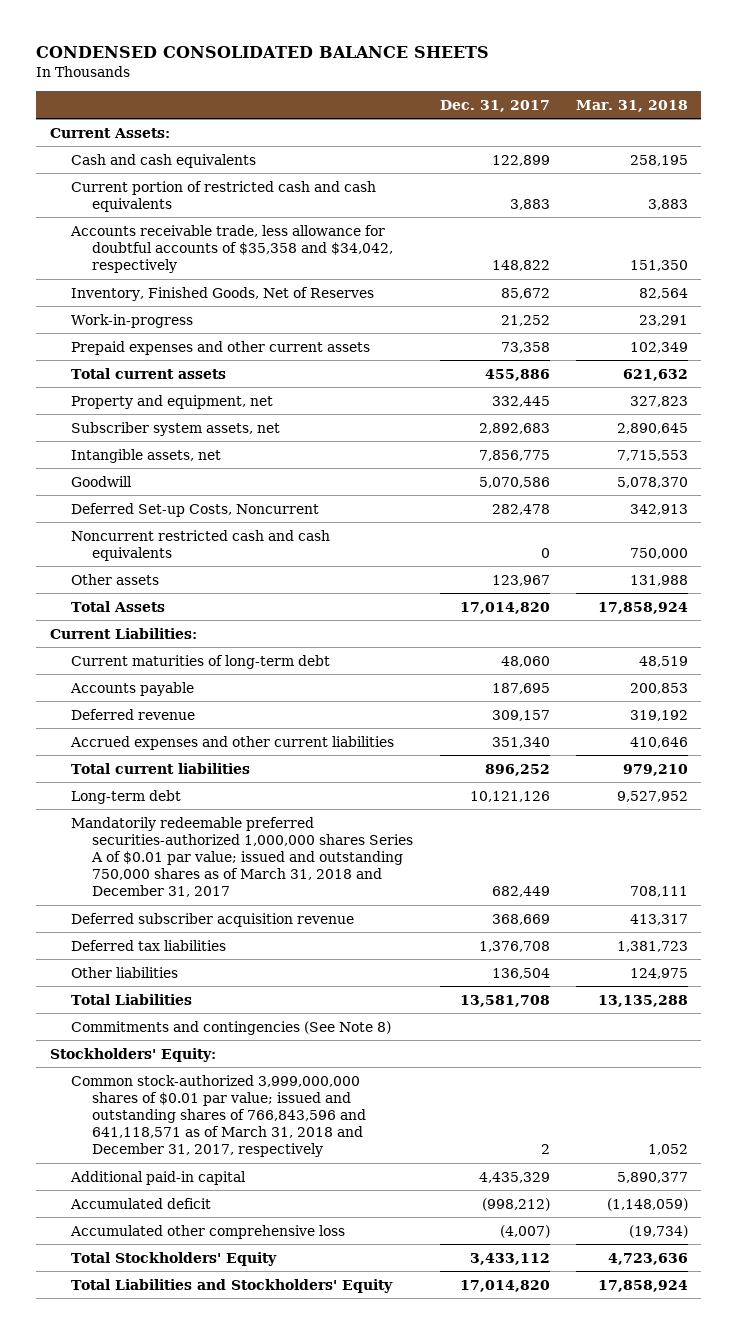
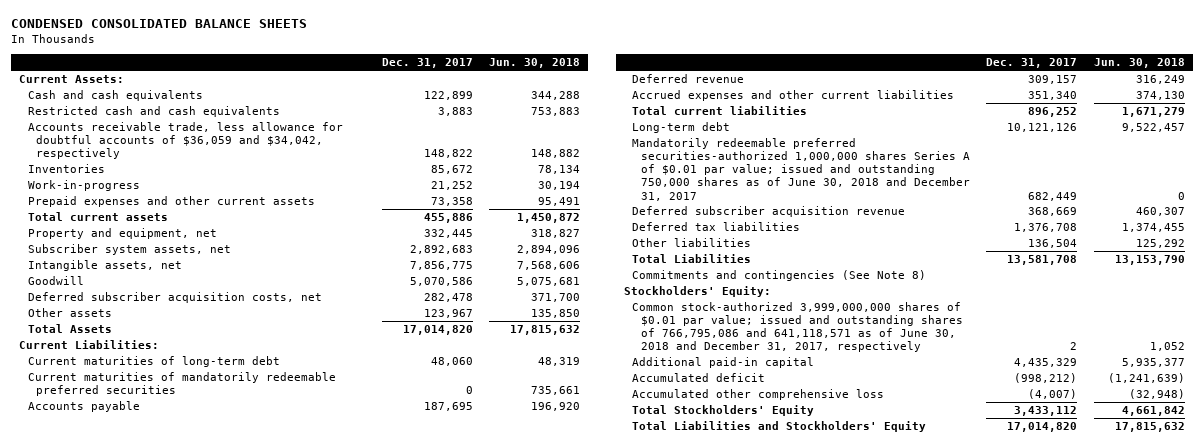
- | Dec. 31, 2017 | Mar. 31, 2018
+ | Dec. 31, 2017 | Jun. 30, 2018
- Current portion of restricted cash and cash equivalents | 3,883 | 3,883
- Accounts receivable trade, less allowance for doubtful accounts of $35,358 and $34,042, respectively | 148,822 | 151,350
- Inventory, Finished Goods, Net of Reserves | 85,672 | 82,564
+ Restricted cash and cash equivalents | 3,883 | 753,883
+ Accounts receivable trade, less allowance for doubtful accounts of $36,059 and $34,042, respectively | 148,822 | 148,882
+ Inventories | 85,672 | 78,134
- Deferred Set-up Costs, Noncurrent | 282,478 | 342,913
- Noncurrent restricted cash and cash equivalents | 0 | 750,000
+ Deferred subscriber acquisition costs, net | 282,478 | 371,700
+ Current maturities of mandatorily redeemable preferred securities | 0 | 735,661
- Mandatorily redeemable preferred securities-authorized 1,000,000 shares Series A of $0.01 par value; issued and outstanding 750,000 shares as of March 31, 2018 and December 31, 2017 | 682,449 | 708,111
+ Mandatorily redeemable preferred securities-authorized 1,000,000 shares Series A of $0.01 par value; issued and outstanding 750,000 shares as of June 30, 2018 and December 31, 2017 | 682,449 | 0
- Common stock-authorized 3,999,000,000 shares of $0.01 par value; issued and outstanding shares of 766,843,596 and 641,118,571 as of March 31, 2018 and December 31, 2017, respectively | 2 | 1,052
+ Common stock-authorized 3,999,000,000 shares of $0.01 par value; issued and outstanding shares of 766,795,086 and 641,118,571 as of June 30, 2018 and December 31, 2017, respectively | 2 | 1,052

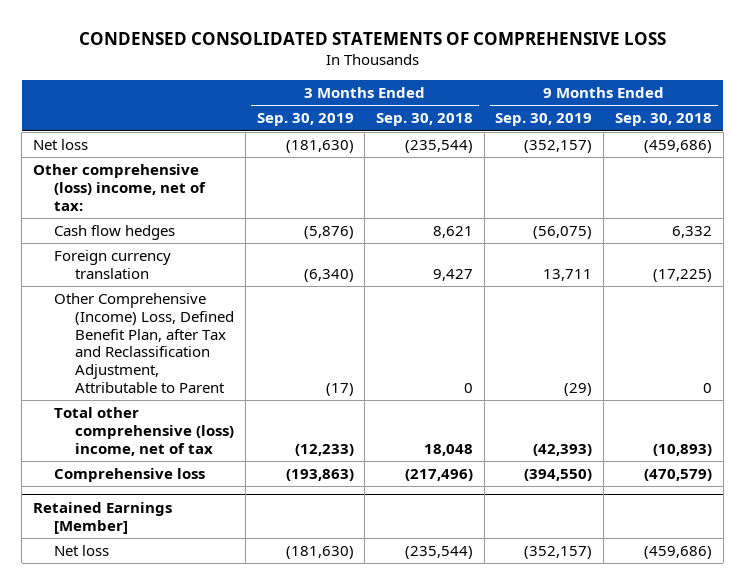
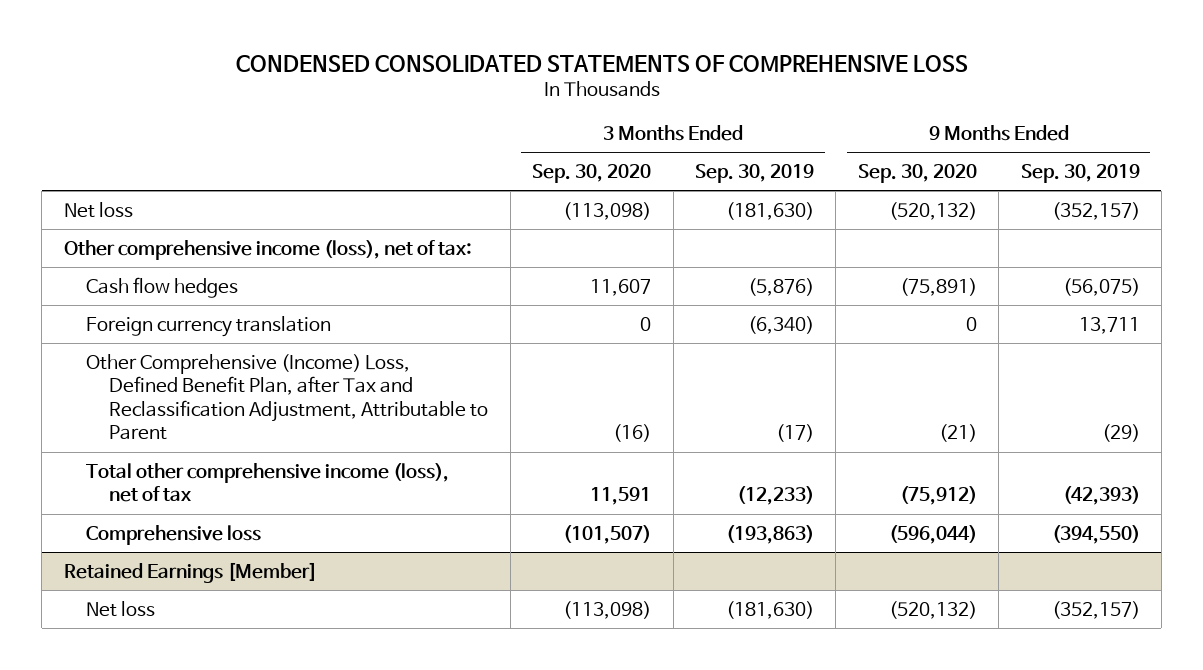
- | 3 Months Ended Sep. 30, 2019 | 3 Months Ended Sep. 30, 2018 | 9 Months Ended Sep. 30, 2019 | 9 Months Ended Sep. 30, 2018
+ | 3 Months Ended Sep. 30, 2020 | 3 Months Ended Sep. 30, 2019 | 9 Months Ended Sep. 30, 2020 | 9 Months Ended Sep. 30, 2019
- Other comprehensive (loss) income, net of tax:
+ Other comprehensive income (loss), net of tax:
- Total other comprehensive (loss) income, net of tax | (12,233) | 18,048 | (42,393) | (10,893)
+ Total other comprehensive income (loss), net of tax | 11,591 | (12,233) | (75,912) | (42,393)

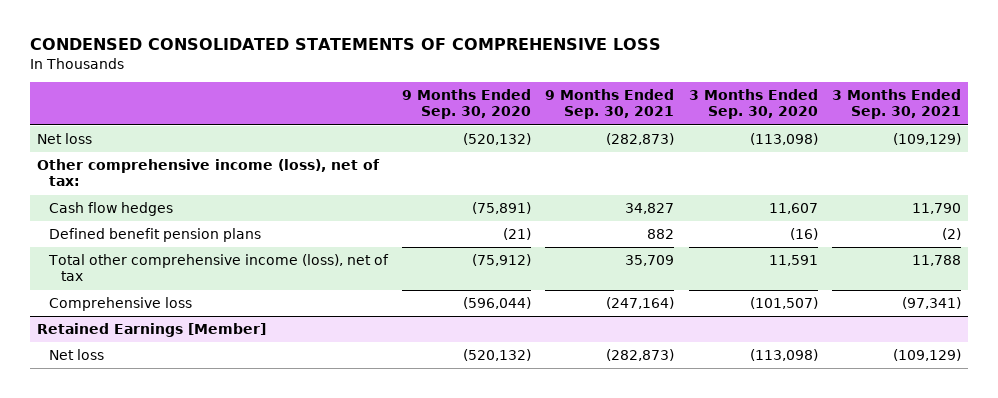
- | 3 Months Ended Sep. 30, 2020 | 3 Months Ended Sep. 30, 2019 | 9 Months Ended Sep. 30, 2020 | 9 Months Ended Sep. 30, 2019
+ | 9 Months Ended Sep. 30, 2020 | 9 Months Ended Sep. 30, 2021 | 3 Months Ended Sep. 30, 2020 | 3 Months Ended Sep. 30, 2021
- Foreign currency translation | 0 | (6,340) | 0 | 13,711
- Other Comprehensive (Income) Loss, Defined Benefit Plan, after Tax and Reclassification Adjustment, Attributable to Parent | (16) | (17) | (21) | (29)
+ Defined benefit pension plans | (21) | 882 | (16) | (2)

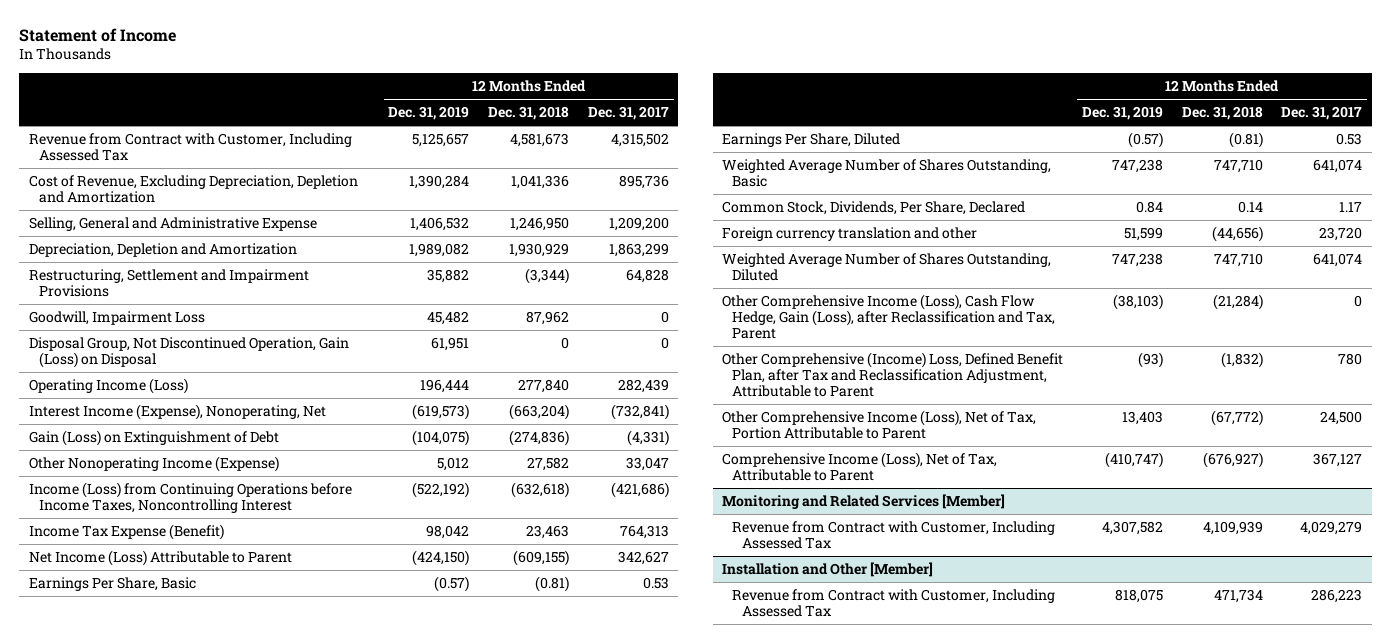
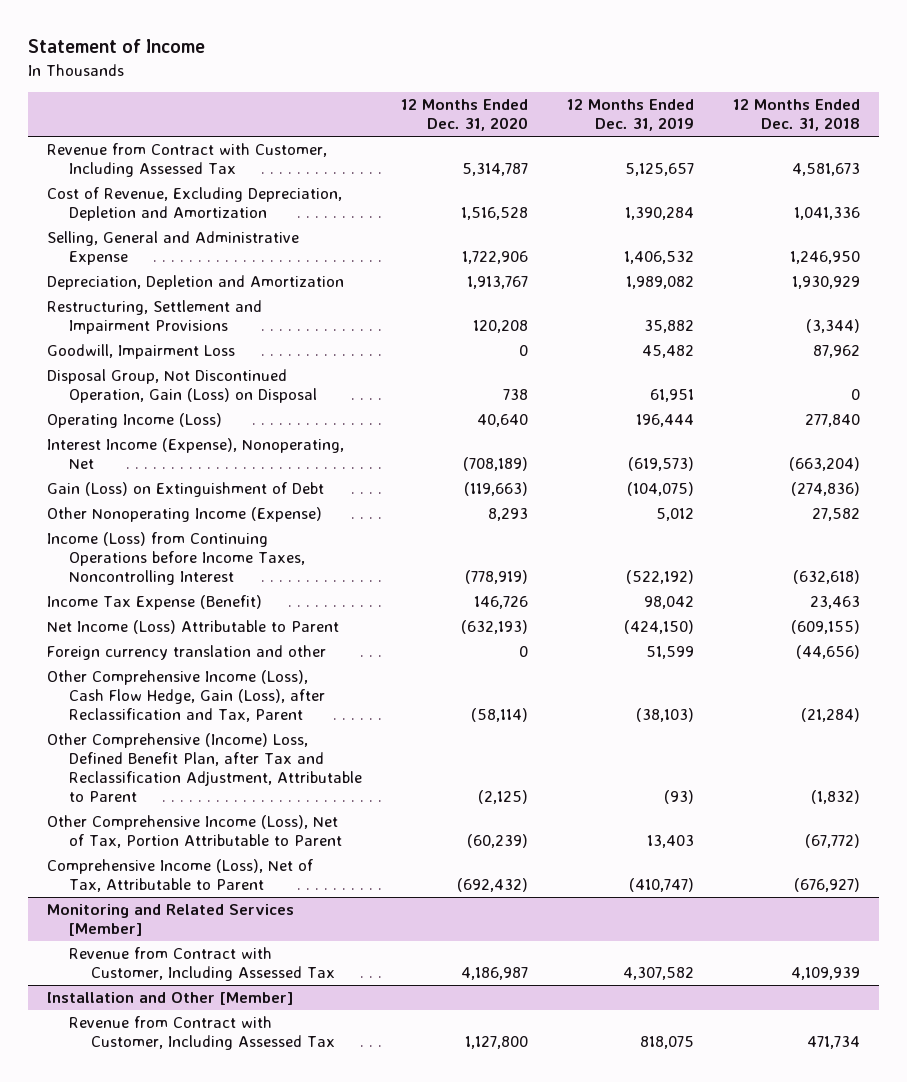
- | 12 Months Ended Dec. 31, 2019 | 12 Months Ended Dec. 31, 2018 | 12 Months Ended Dec. 31, 2017
+ | 12 Months Ended Dec. 31, 2020 | 12 Months Ended Dec. 31, 2019 | 12 Months Ended Dec. 31, 2018
- Earnings Per Share, Basic | (0.57) | (0.81) | 0.53
- Earnings Per Share, Diluted | (0.57) | (0.81) | 0.53
- Weighted Average Number of Shares Outstanding, Basic | 747,238 | 747,710 | 641,074
- Common Stock, Dividends, Per Share, Declared | 0.84 | 0.14 | 1.17
- Weighted Average Number of Shares Outstanding, Diluted | 747,238 | 747,710 | 641,074

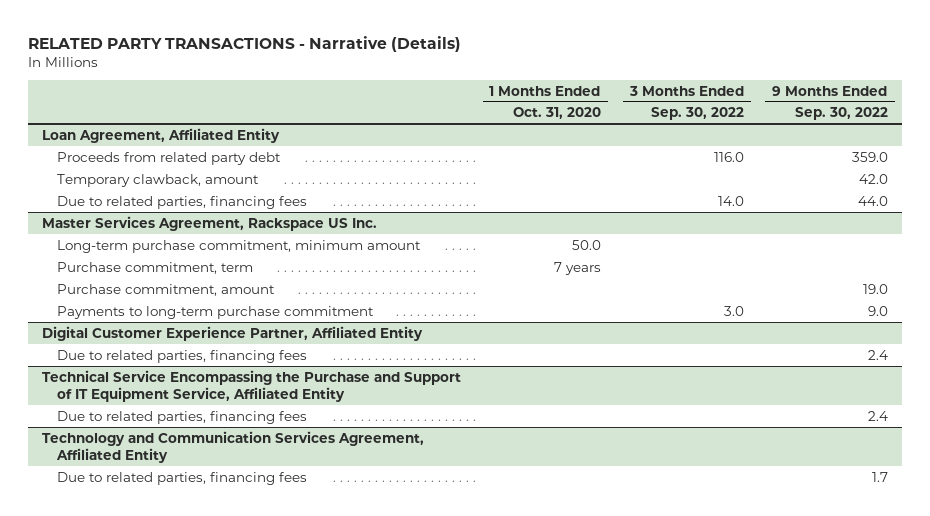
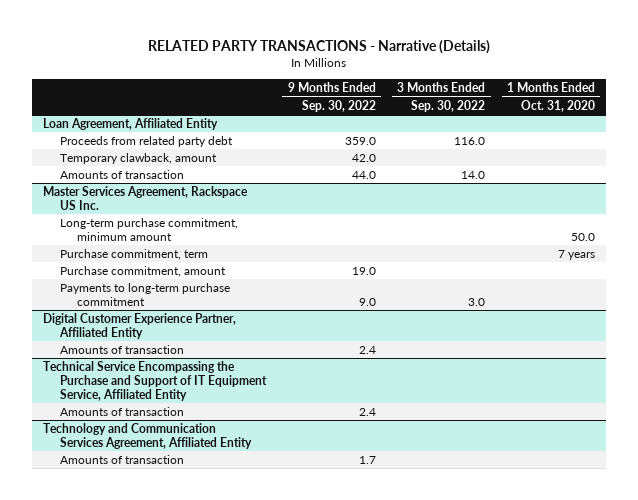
- | 1 Months Ended Oct. 31, 2020 | 3 Months Ended Sep. 30, 2022 | 9 Months Ended Sep. 30, 2022
+ | 9 Months Ended Sep. 30, 2022 | 3 Months Ended Sep. 30, 2022 | 1 Months Ended Oct. 31, 2020
@ Loan Agreement, Affiliated Entity
- Due to related parties, financing fees | | 14.0 | 44.0
+ Amounts of transaction | 44.0 | 14.0 |
@ Digital Customer Experience Partner, Affiliated Entity
- Due to related parties, financing fees | | | 2.4
+ Amounts of transaction | 2.4 | |
@ Technical Service Encompassing the Purchase and Support of IT Equipment Service, Affiliated Entity
- Due to related parties, financing fees | | | 2.4
+ Amounts of transaction | 2.4 | |
@ Technology and Communication Services Agreement, Affiliated Entity
- Due to related parties, financing fees | | | 1.7
+ Amounts of transaction | 1.7 | |

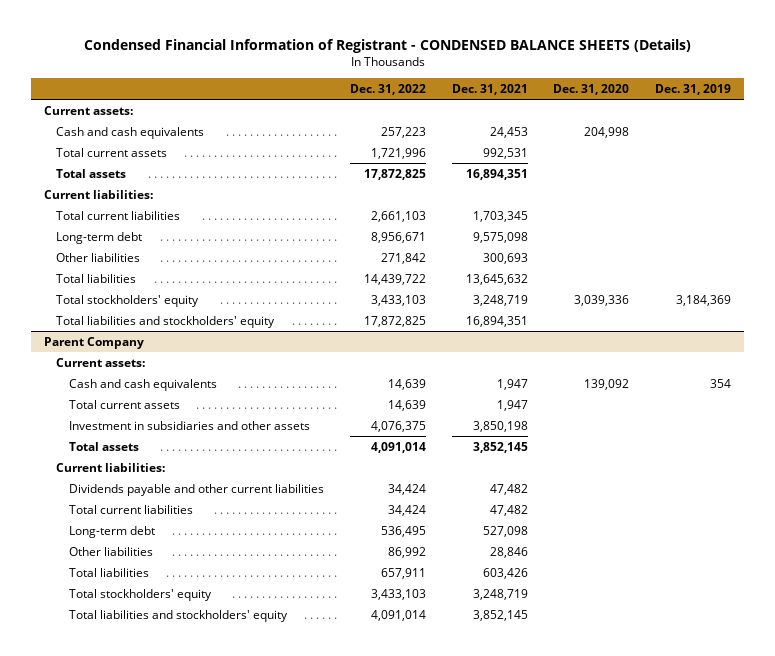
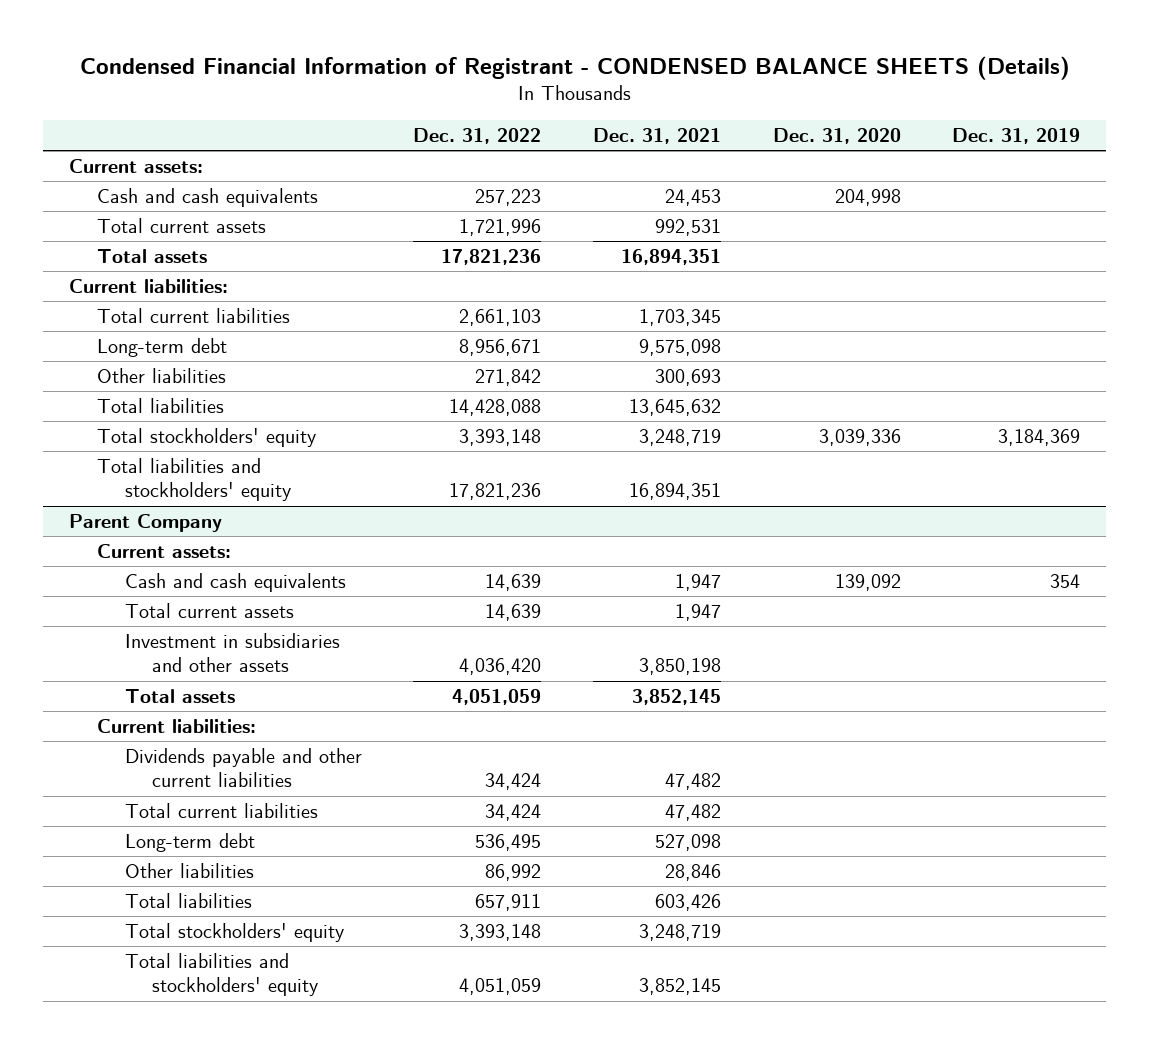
- Total assets | 17,872,825 | 16,894,351 | |
+ Total assets | 17,821,236 | 16,894,351 | |
- Total liabilities | 14,439,722 | 13,645,632 | |
- Total stockholders' equity | 3,433,103 | 3,248,719 | 3,039,336 | 3,184,369
- Total liabilities and stockholders' equity | 17,872,825 | 16,894,351 | |
+ Total liabilities | 14,428,088 | 13,645,632 | |
+ Total stockholders' equity | 3,393,148 | 3,248,719 | 3,039,336 | 3,184,369
+ Total liabilities and stockholders' equity | 17,821,236 | 16,894,351 | |
@ Parent Company
- Investment in subsidiaries and other assets | 4,076,375 | 3,850,198 | |
- Total assets | 4,091,014 | 3,852,145 | |
+ Investment in subsidiaries and other assets | 4,036,420 | 3,850,198 | |
+ Total assets | 4,051,059 | 3,852,145 | |
- Total stockholders' equity | 3,433,103 | 3,248,719 | |
- Total liabilities and stockholders' equity | 4,091,014 | 3,852,145 | |
+ Total stockholders' equity | 3,393,148 | 3,248,719 | |
+ Total liabilities and stockholders' equity | 4,051,059 | 3,852,145 | |

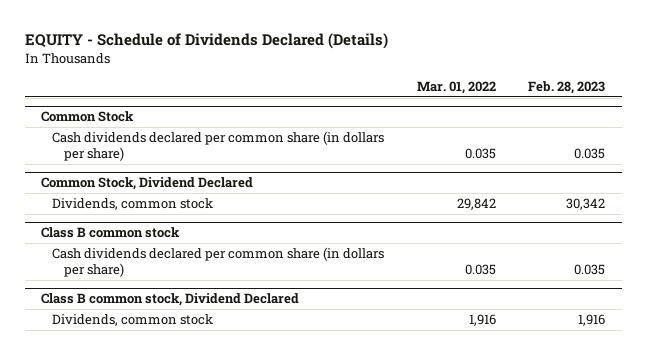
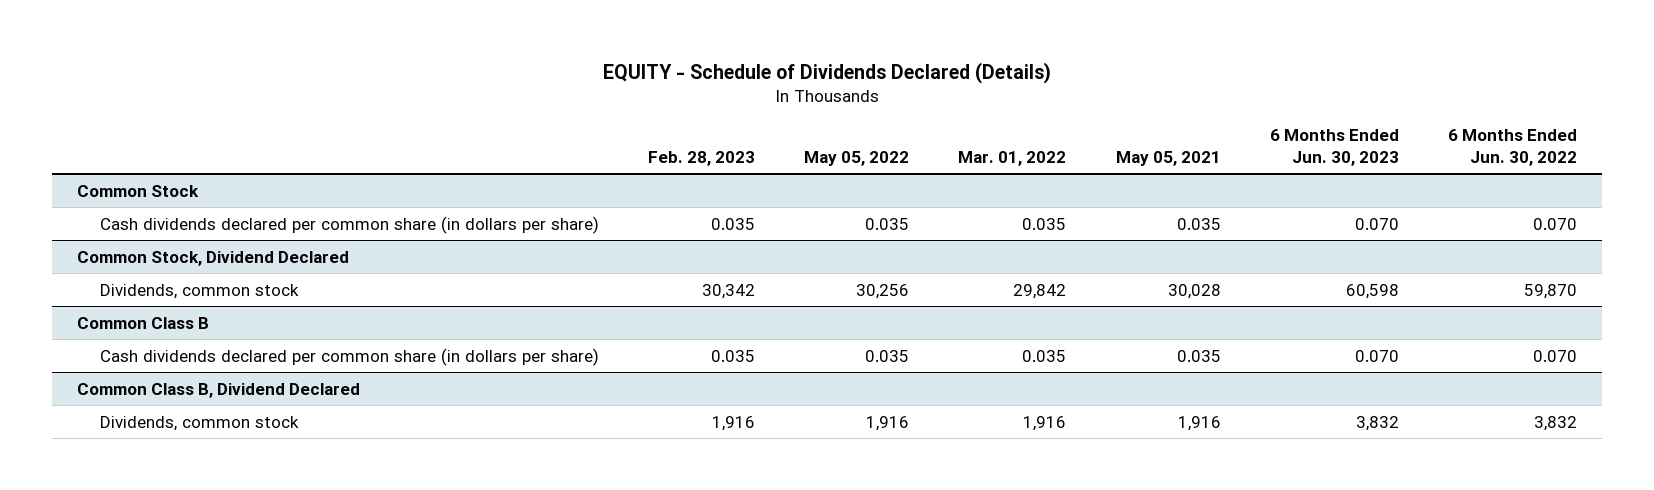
- | Mar. 01, 2022 | Feb. 28, 2023
+ | Feb. 28, 2023 | May 05, 2022 | Mar. 01, 2022 | May 05, 2021 | 6 Months Ended Jun. 30, 2023 | 6 Months Ended Jun. 30, 2022
- Class B common stock
+ Common Class B
- Class B common stock, Dividend Declared
+ Common Class B, Dividend Declared

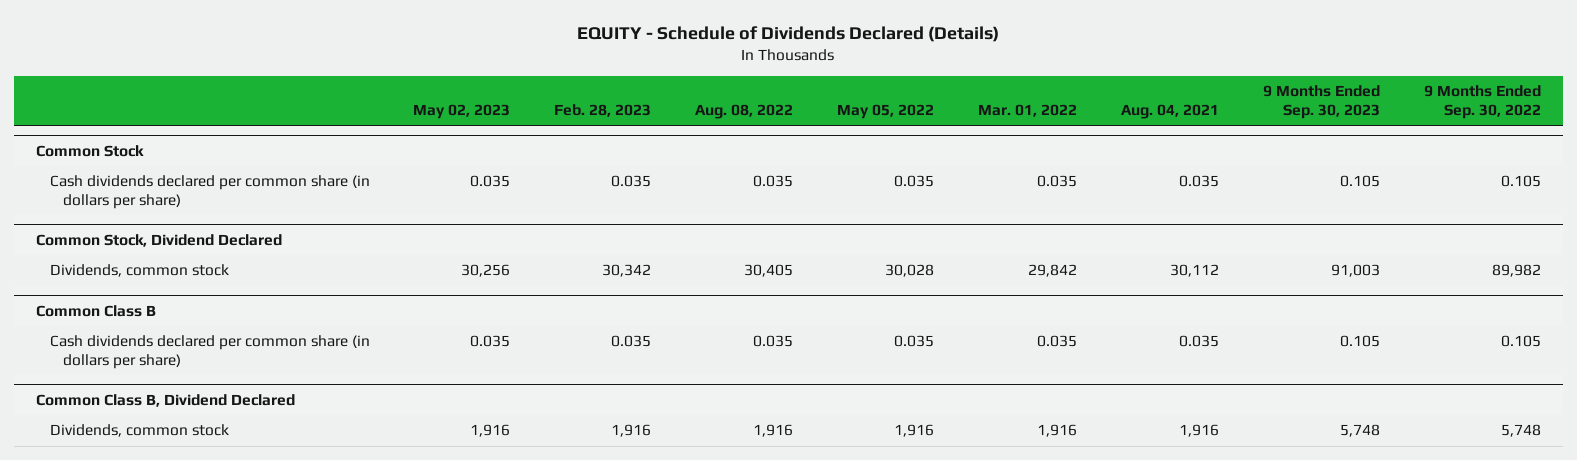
- | Feb. 28, 2023 | May 05, 2022 | Mar. 01, 2022 | May 05, 2021 | 6 Months Ended Jun. 30, 2023 | 6 Months Ended Jun. 30, 2022
+ | May 02, 2023 | Feb. 28, 2023 | Aug. 08, 2022 | May 05, 2022 | Mar. 01, 2022 | Aug. 04, 2021 | 9 Months Ended Sep. 30, 2023 | 9 Months Ended Sep. 30, 2022
@ Common Stock, Dividend Declared
- Dividends, common stock | 30,342 | 30,256 | 29,842 | 30,028 | 60,598 | 59,870
+ Dividends, common stock | 30,256 | 30,342 | 30,405 | 30,028 | 29,842 | 30,112 | 91,003 | 89,982

